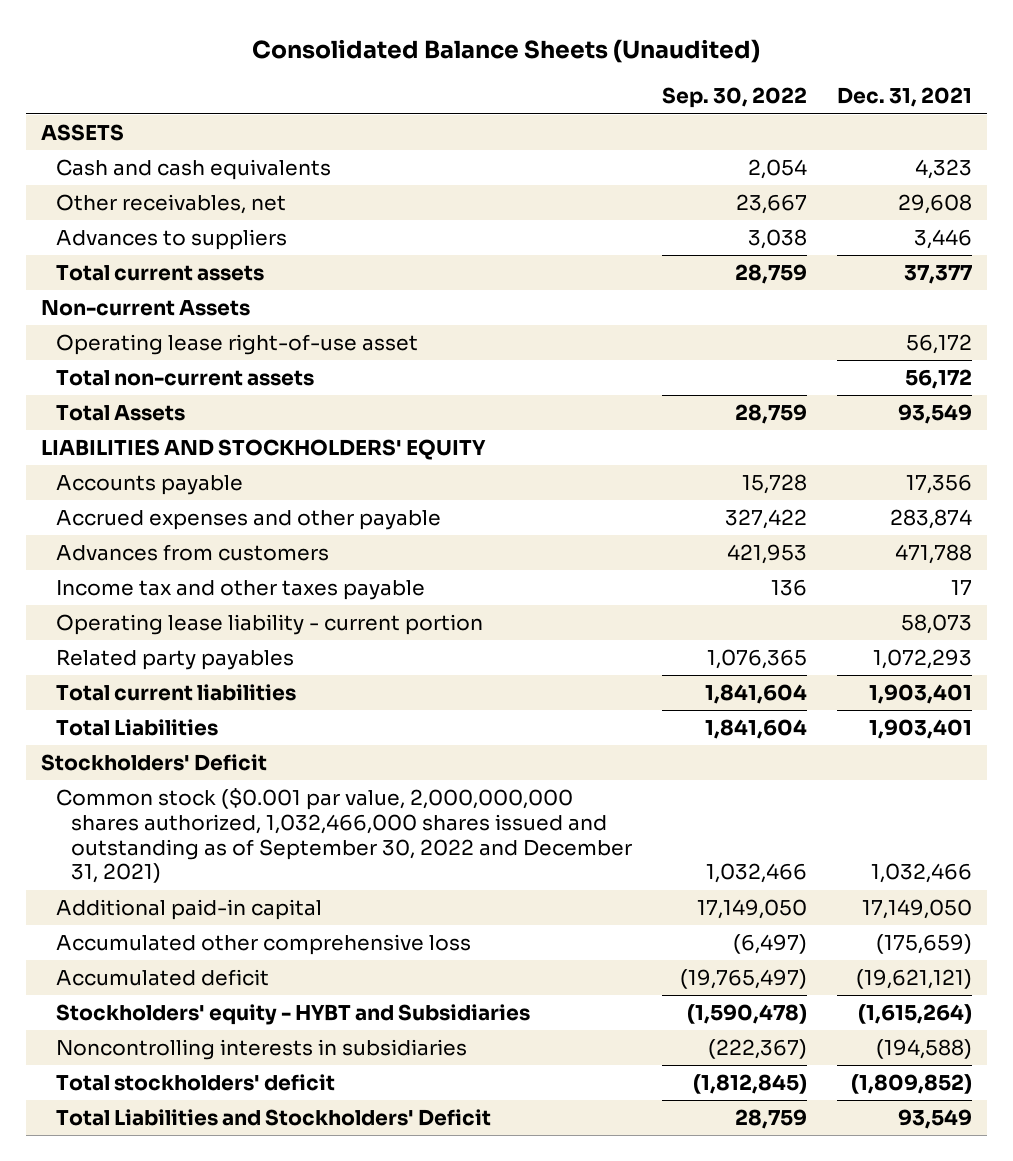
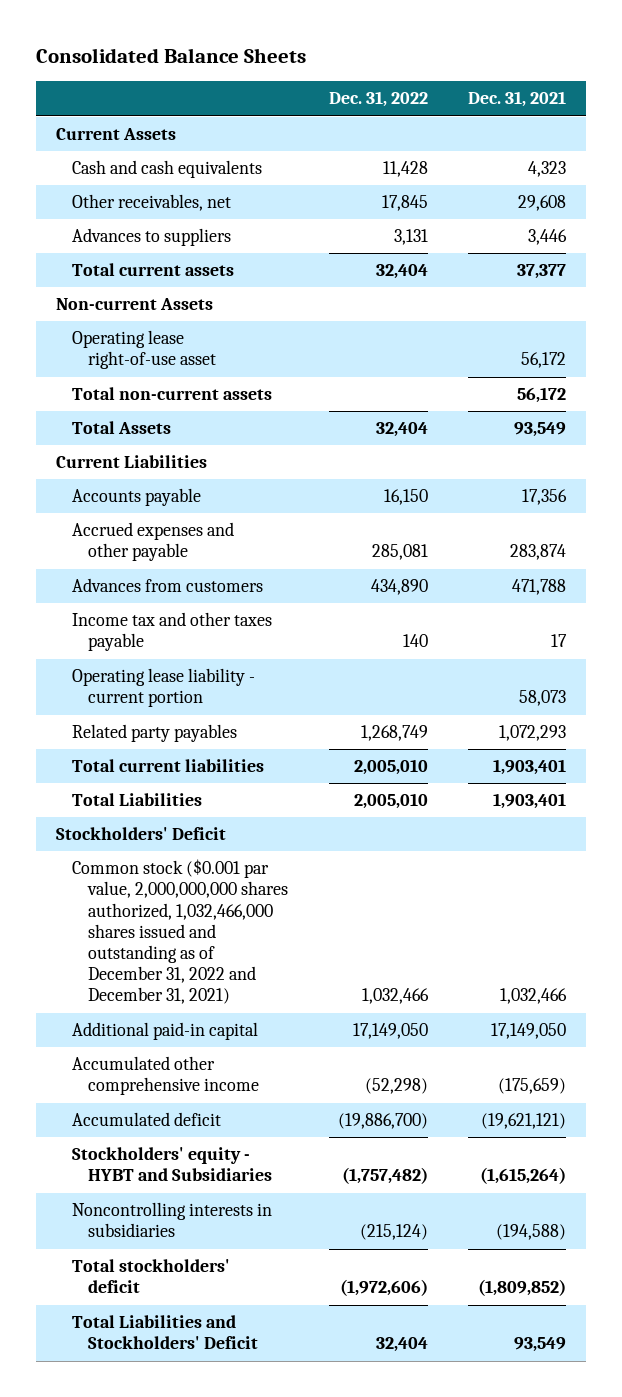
- Consolidated Balance Sheets (Unaudited)
+ Consolidated Balance Sheets
- | Sep. 30, 2022 | Dec. 31, 2021
+ | Dec. 31, 2022 | Dec. 31, 2021
- ASSETS
+ Current Assets
- LIABILITIES AND STOCKHOLDERS' EQUITY
+ Current Liabilities
- Common stock ($0.001 par value, 2,000,000,000 shares authorized, 1,032,466,000 shares issued and outstanding as of September 30, 2022 and December 31, 2021) | 1,032,466 | 1,032,466
+ Common stock ($0.001 par value, 2,000,000,000 shares authorized, 1,032,466,000 shares issued and outstanding as of December 31, 2022 and December 31, 2021) | 1,032,466 | 1,032,466
- Accumulated other comprehensive loss | (6,497) | (175,659)
+ Accumulated other comprehensive income | (52,298) | (175,659)

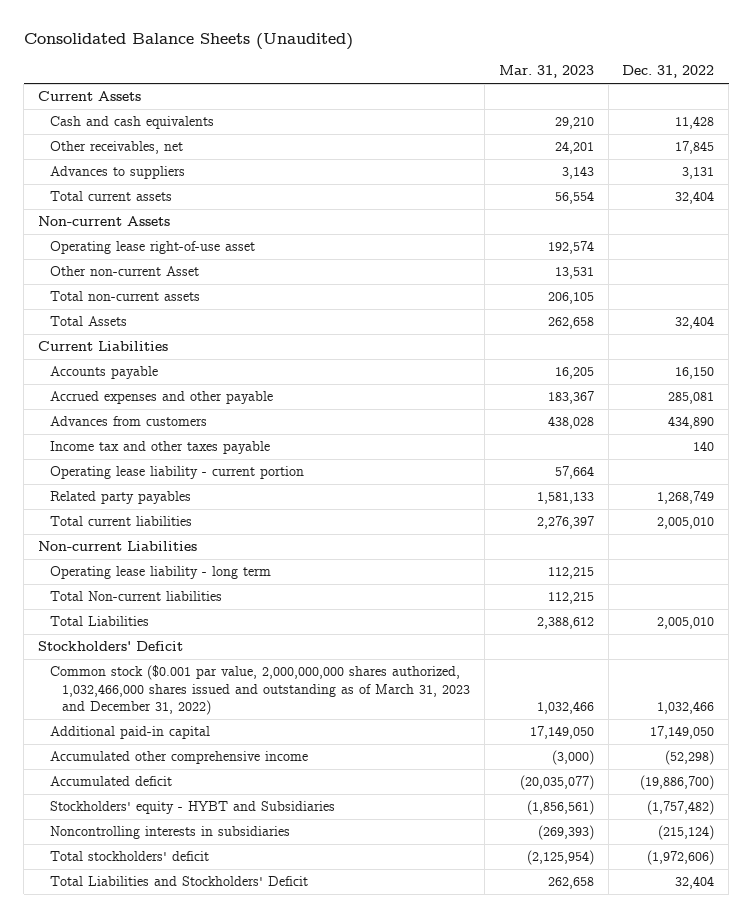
- Consolidated Balance Sheets
+ Consolidated Balance Sheets (Unaudited)
- | Dec. 31, 2022 | Dec. 31, 2021
+ | Mar. 31, 2023 | Dec. 31, 2022
+ Other non-current Asset | 13,531 |
+ Non-current Liabilities
+ Operating lease liability - long term | 112,215 |
+ Total Non-current liabilities | 112,215 |
- Common stock ($0.001 par value, 2,000,000,000 shares authorized, 1,032,466,000 shares issued and outstanding as of December 31, 2022 and December 31, 2021) | 1,032,466 | 1,032,466
+ Common stock ($0.001 par value, 2,000,000,000 shares authorized, 1,032,466,000 shares issued and outstanding as of March 31, 2023 and December 31, 2022) | 1,032,466 | 1,032,466

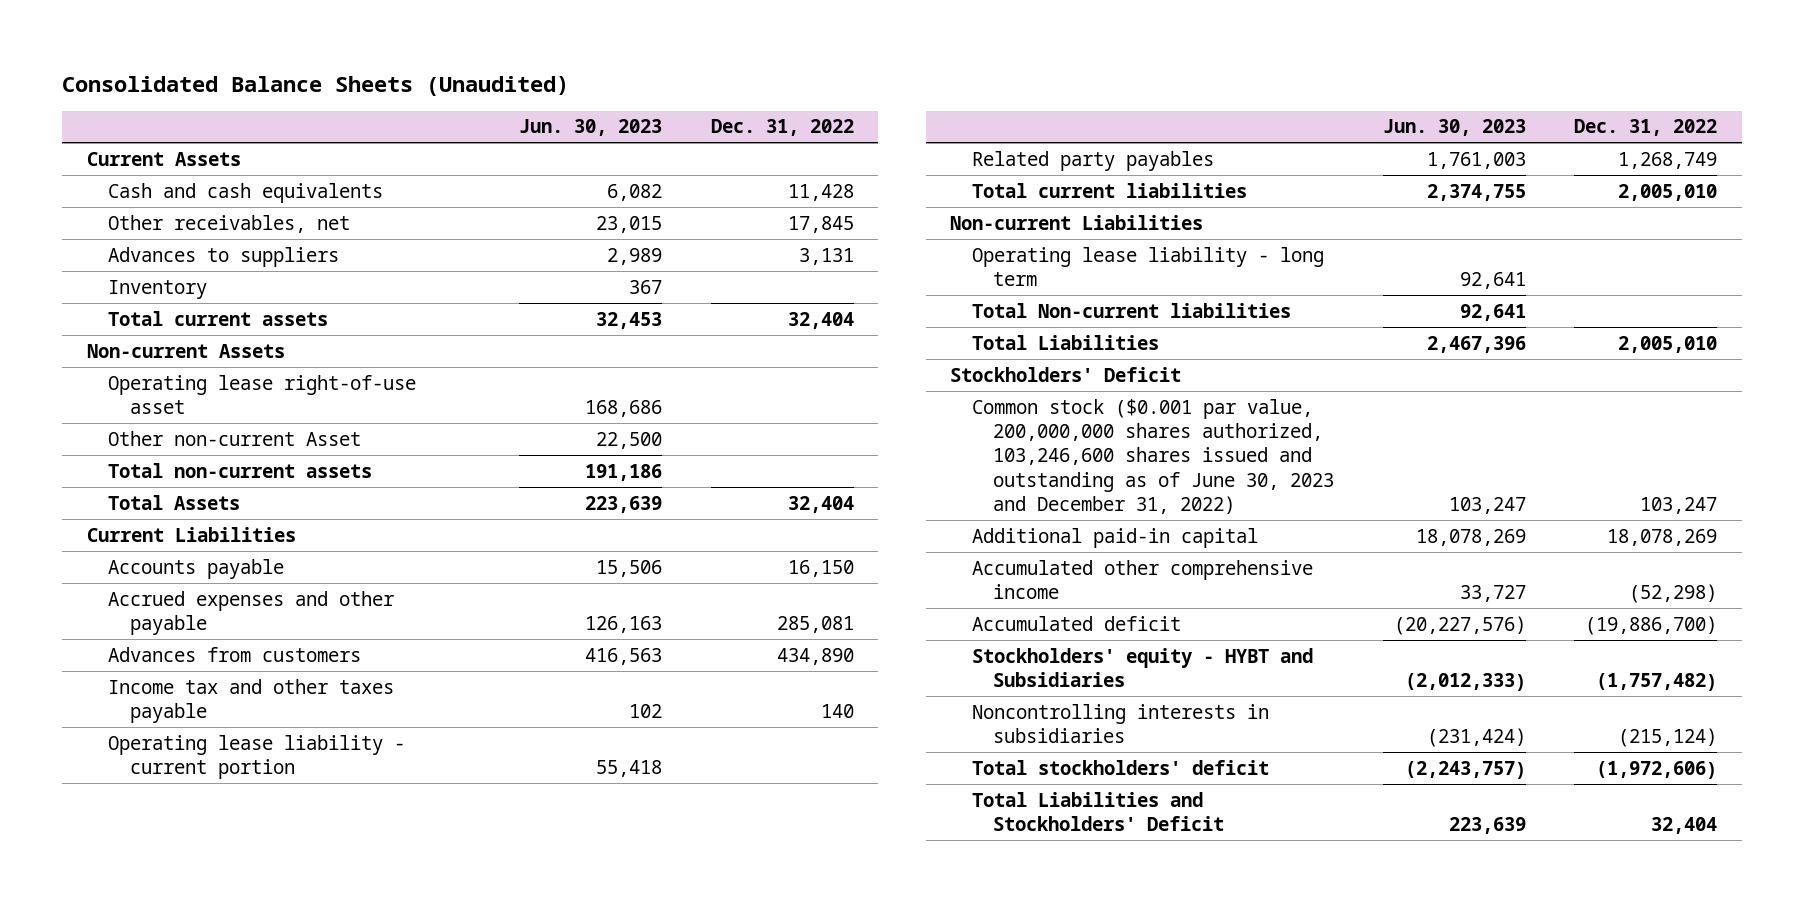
- | Mar. 31, 2023 | Dec. 31, 2022
+ | Jun. 30, 2023 | Dec. 31, 2022
+ Inventory | 367 |
- Common stock ($0.001 par value, 2,000,000,000 shares authorized, 1,032,466,000 shares issued and outstanding as of March 31, 2023 and December 31, 2022) | 1,032,466 | 1,032,466
- Additional paid-in capital | 17,149,050 | 17,149,050
+ Common stock ($0.001 par value, 200,000,000 shares authorized, 103,246,600 shares issued and outstanding as of June 30, 2023 and December 31, 2022) | 103,247 | 103,247
+ Additional paid-in capital | 18,078,269 | 18,078,269

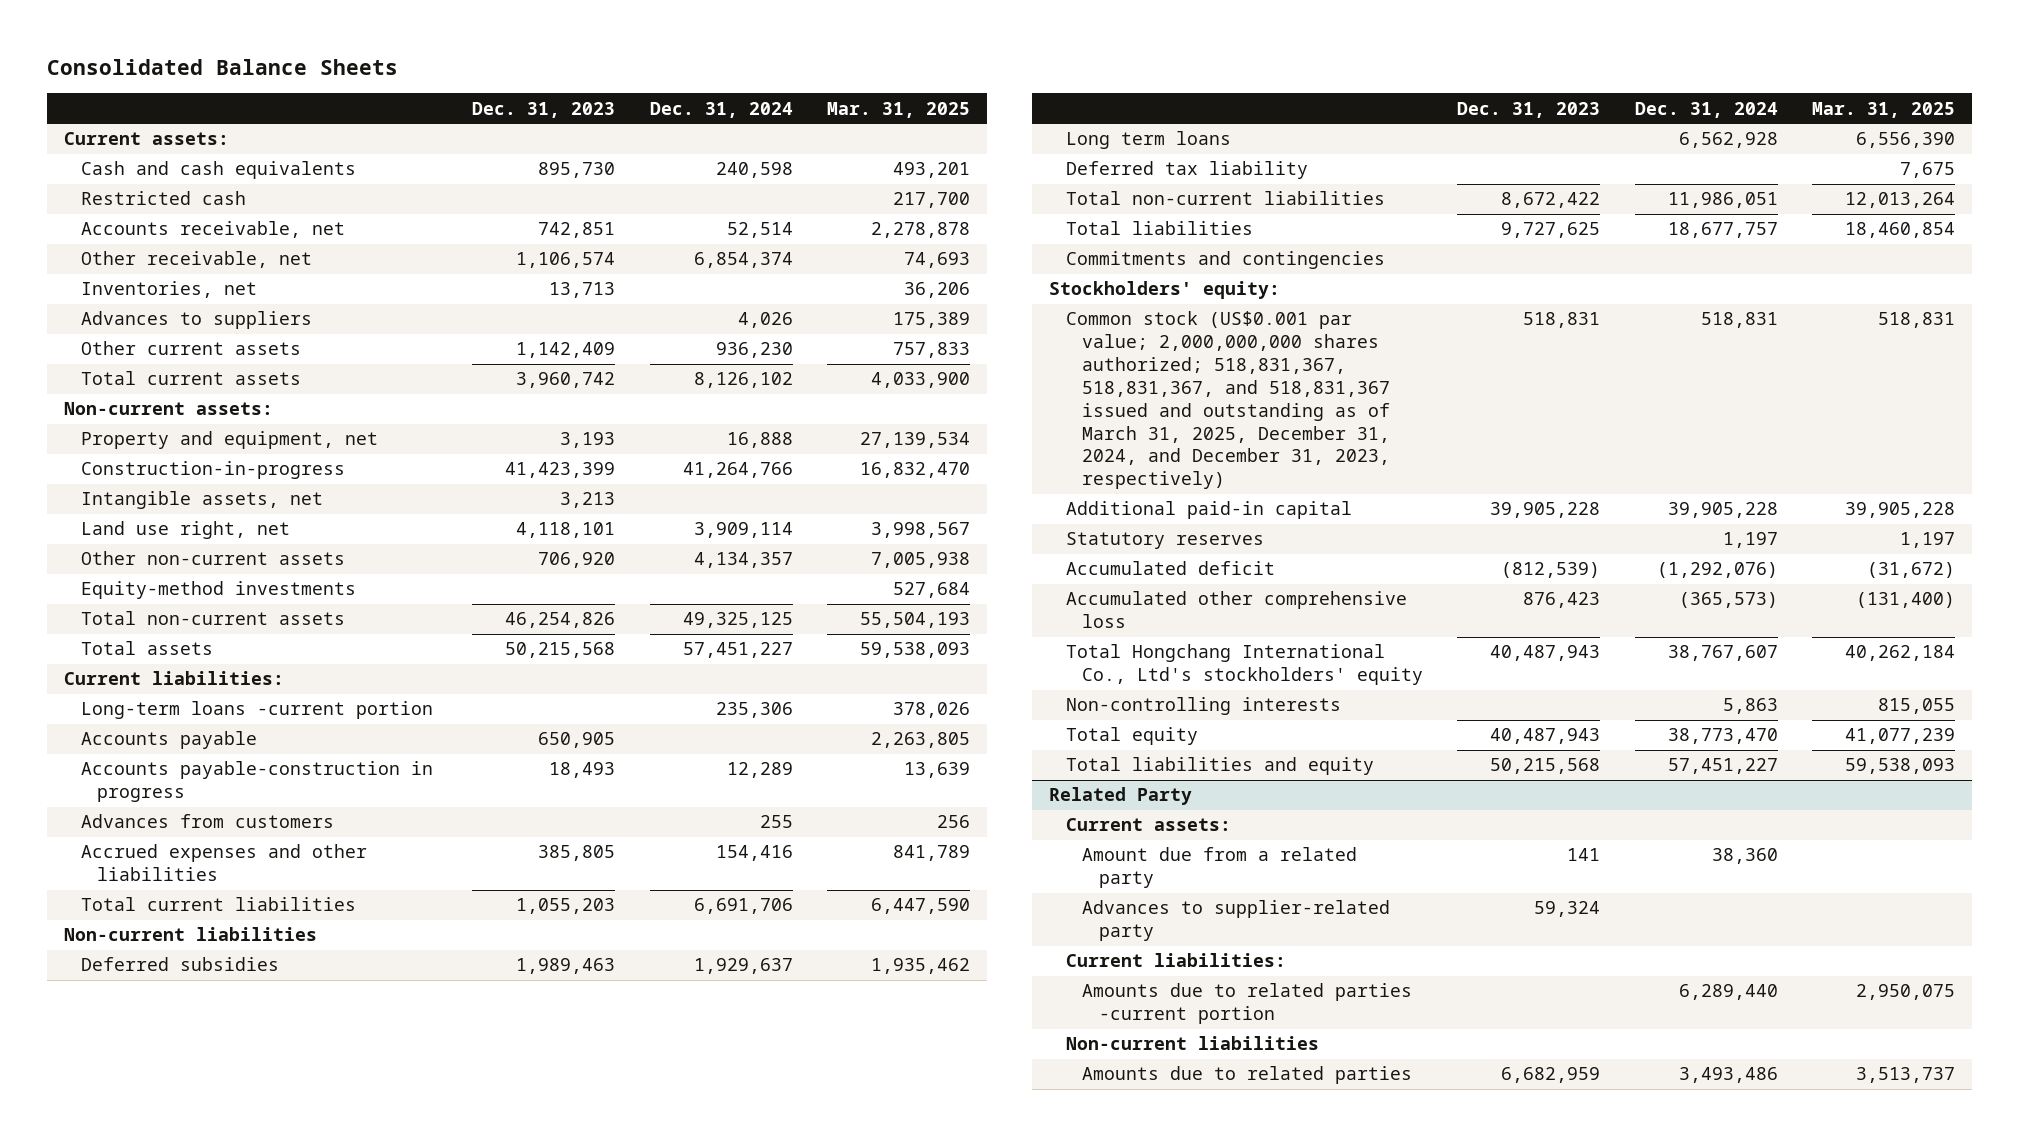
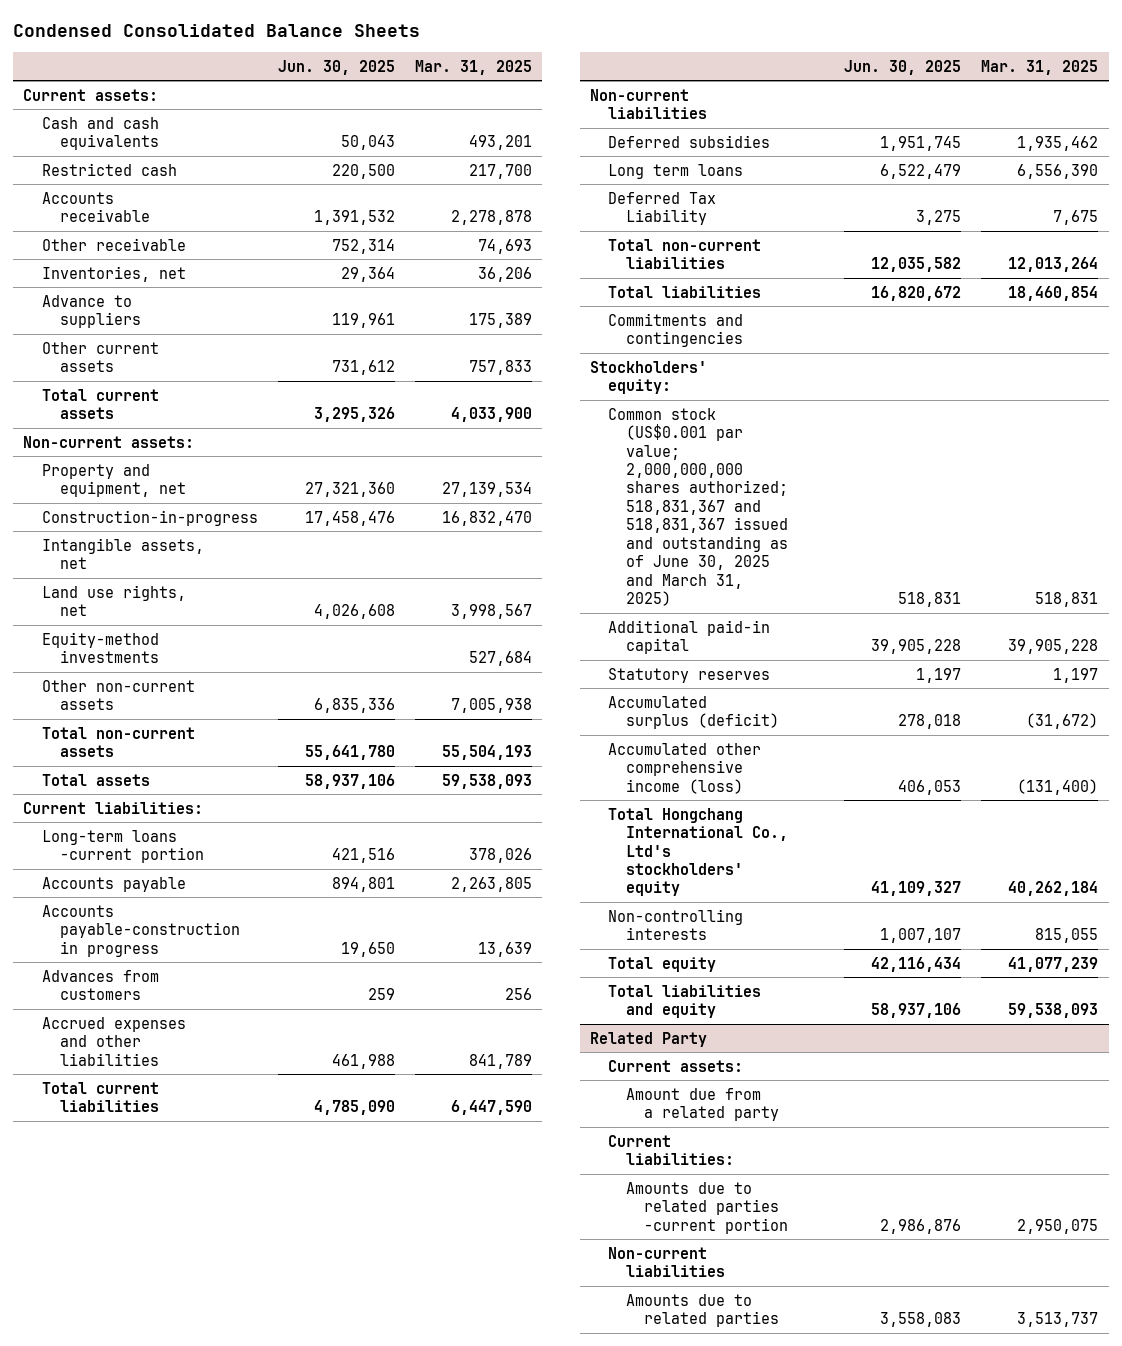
- Consolidated Balance Sheets
+ Condensed Consolidated Balance Sheets
- | Dec. 31, 2023 | Dec. 31, 2024 | Mar. 31, 2025
+ | Jun. 30, 2025 | Mar. 31, 2025
- Accounts receivable, net | 742,851 | 52,514 | 2,278,878
- Other receivable, net | 1,106,574 | 6,854,374 | 74,693
+ Accounts receivable | 1,391,532 | 2,278,878
+ Other receivable | 752,314 | 74,693
- Advances to suppliers | | 4,026 | 175,389
+ Advance to suppliers | 119,961 | 175,389
- Land use right, net | 4,118,101 | 3,909,114 | 3,998,567
+ Land use rights, net | 4,026,608 | 3,998,567
moved down: Other non-current assets | 6,835,336 | 7,005,938
- Deferred tax liability | | | 7,675
+ Deferred Tax Liability | 3,275 | 7,675
- Common stock (US$0.001 par value; 2,000,000,000 shares authorized; 518,831,367, 518,831,367, and 518,831,367 issued and outstanding as of March 31, 2025, December 31, 2024, and December 31, 2023, respectively) | 518,831 | 518,831 | 518,831
+ Common stock (US$0.001 par value; 2,000,000,000 shares authorized; 518,831,367 and 518,831,367 issued and outstanding as of June 30, 2025 and March 31, 2025) | 518,831 | 518,831
- Accumulated deficit | (812,539) | (1,292,076) | (31,672)
- Accumulated other comprehensive loss | 876,423 | (365,573) | (131,400)
+ Accumulated surplus (deficit) | 278,018 | (31,672)
+ Accumulated other comprehensive income (loss) | 406,053 | (131,400)
@ Related Party
- Advances to supplier-related party | 59,324 | |

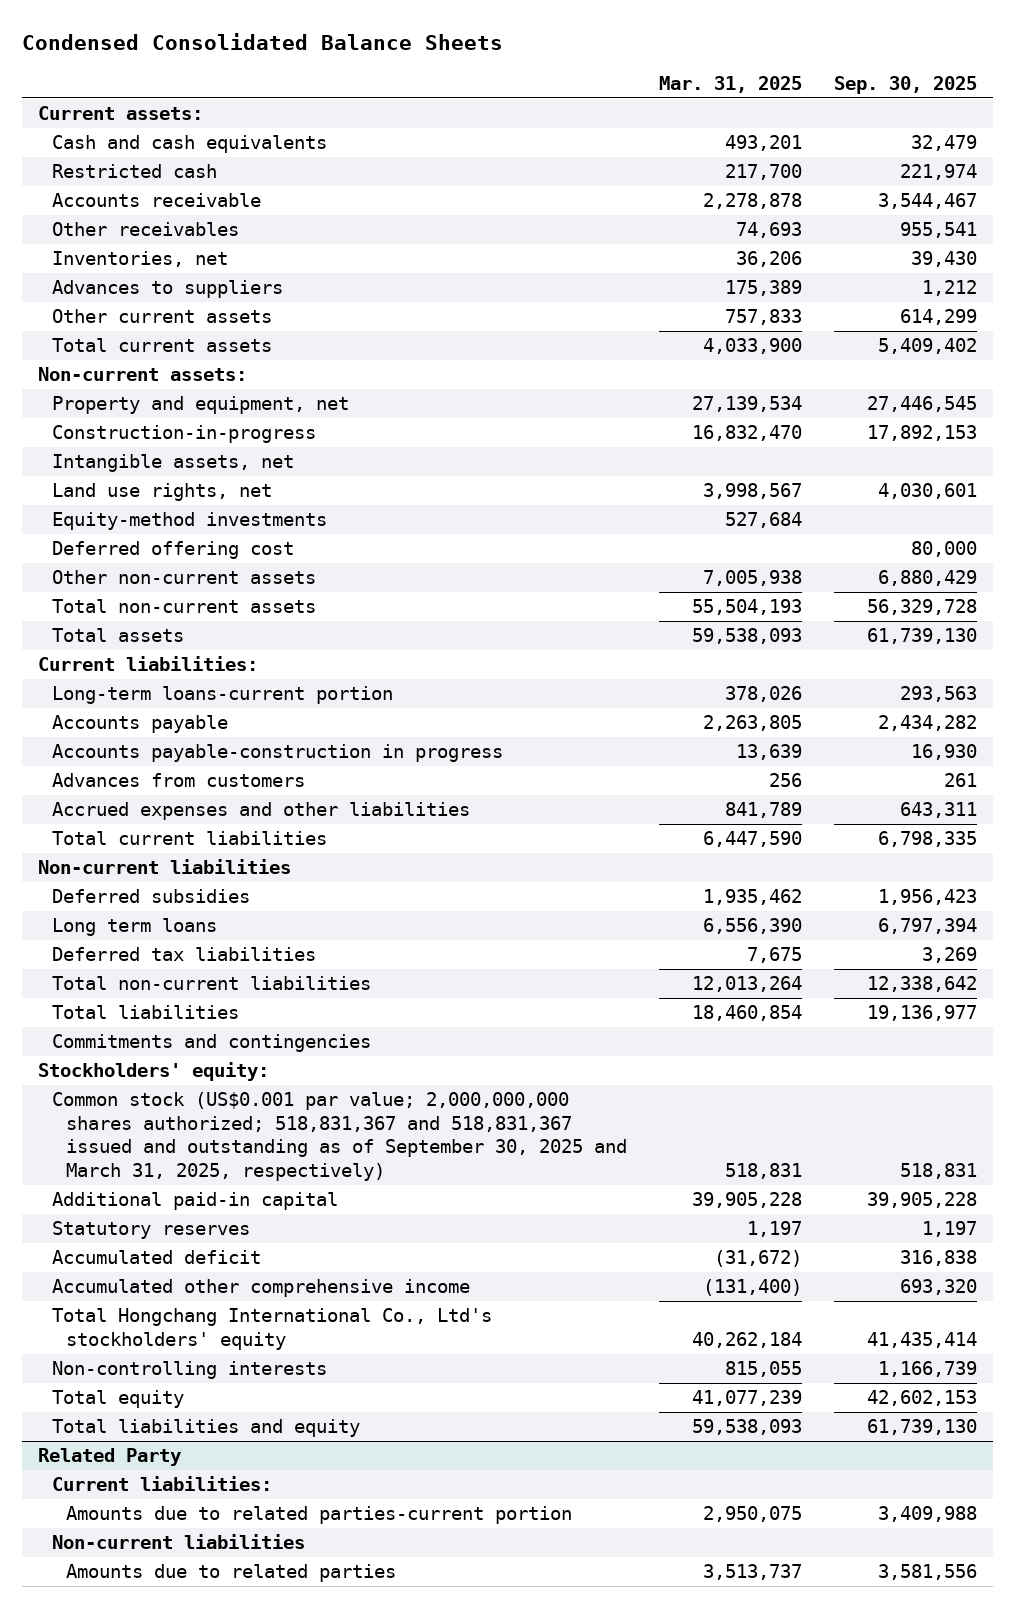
- | Jun. 30, 2025 | Mar. 31, 2025
+ | Mar. 31, 2025 | Sep. 30, 2025
- Other receivable | 752,314 | 74,693
+ Other receivables | 74,693 | 955,541
- Advance to suppliers | 119,961 | 175,389
+ Advances to suppliers | 175,389 | 1,212
+ Deferred offering cost | | 80,000
- Long-term loans -current portion | 421,516 | 378,026
+ Long-term loans-current portion | 378,026 | 293,563
- Deferred Tax Liability | 3,275 | 7,675
+ Deferred tax liabilities | 7,675 | 3,269
- Common stock (US$0.001 par value; 2,000,000,000 shares authorized; 518,831,367 and 518,831,367 issued and outstanding as of June 30, 2025 and March 31, 2025) | 518,831 | 518,831
+ Common stock (US$0.001 par value; 2,000,000,000 shares authorized; 518,831,367 and 518,831,367 issued and outstanding as of September 30, 2025 and March 31, 2025, respectively) | 518,831 | 518,831
- Accumulated surplus (deficit) | 278,018 | (31,672)
- Accumulated other comprehensive income (loss) | 406,053 | (131,400)
+ Accumulated deficit | (31,672) | 316,838
+ Accumulated other comprehensive income | (131,400) | 693,320
@ Related Party
- Current assets:
- Amount due from a related party
- Amounts due to related parties -current portion | 2,986,876 | 2,950,075
+ Amounts due to related parties-current portion | 2,950,075 | 3,409,988

